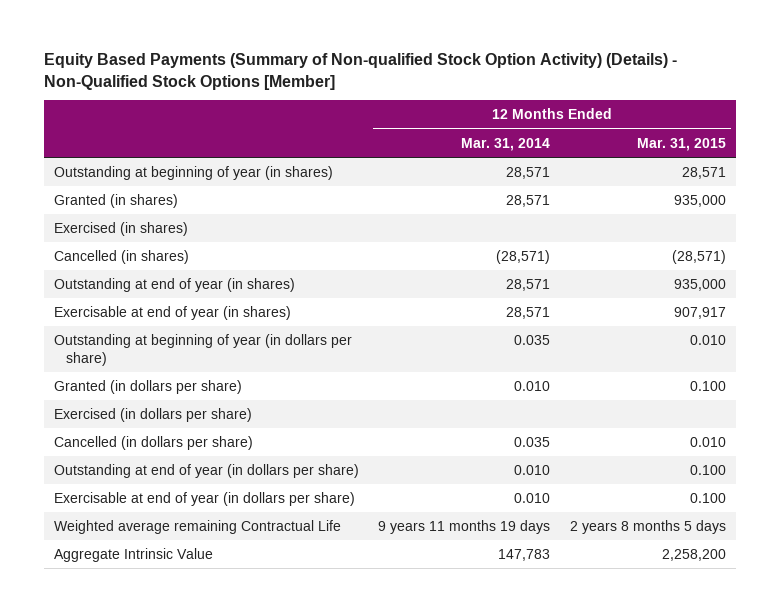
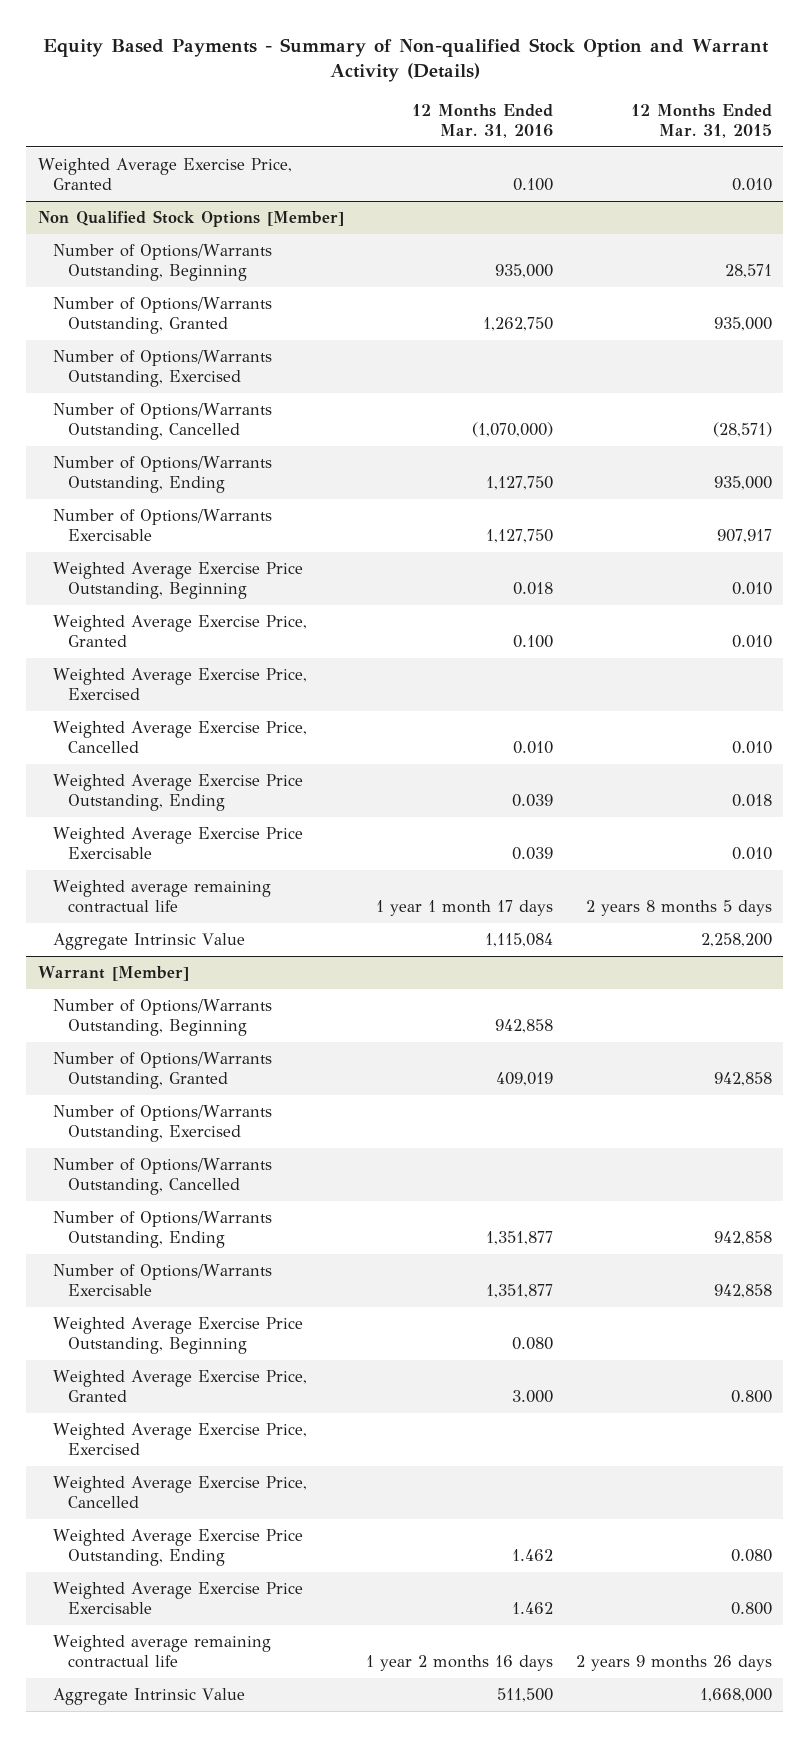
- Equity Based Payments (Summary of Non-qualified Stock Option Activity) (Details) - Non-Qualified Stock Options [Member]
+ Equity Based Payments - Summary of Non-qualified Stock Option and Warrant Activity (Details)
- | 12 Months Ended Mar. 31, 2014 | 12 Months Ended Mar. 31, 2015
+ | 12 Months Ended Mar. 31, 2016 | 12 Months Ended Mar. 31, 2015
- Outstanding at beginning of year (in shares) | 28,571 | 28,571
- Granted (in shares) | 28,571 | 935,000
- Exercised (in shares)
- Cancelled (in shares) | (28,571) | (28,571)
- Outstanding at end of year (in shares) | 28,571 | 935,000
- Exercisable at end of year (in shares) | 28,571 | 907,917
- Outstanding at beginning of year (in dollars per share) | 0.035 | 0.010
- Granted (in dollars per share) | 0.010 | 0.100
- Exercised (in dollars per share)
- Cancelled (in dollars per share) | 0.035 | 0.010
- Outstanding at end of year (in dollars per share) | 0.010 | 0.100
- Exercisable at end of year (in dollars per share) | 0.010 | 0.100
- Weighted average remaining Contractual Life | 9 years 11 months 19 days | 2 years 8 months 5 days
+ Weighted Average Exercise Price, Granted | 0.100 | 0.010
+ Non Qualified Stock Options [Member]
+ Number of Options/Warrants Outstanding, Beginning | 935,000 | 28,571
+ Number of Options/Warrants Outstanding, Granted | 1,262,750 | 935,000
+ Number of Options/Warrants Outstanding, Exercised
+ Number of Options/Warrants Outstanding, Cancelled | (1,070,000) | (28,571)
+ Number of Options/Warrants Outstanding, Ending | 1,127,750 | 935,000
+ Number of Options/Warrants Exercisable | 1,127,750 | 907,917
+ Weighted Average Exercise Price Outstanding, Beginning | 0.018 | 0.010
+ Weighted Average Exercise Price, Granted | 0.100 | 0.010
+ Weighted Average Exercise Price, Exercised
+ Weighted Average Exercise Price, Cancelled | 0.010 | 0.010
+ Weighted Average Exercise Price Outstanding, Ending | 0.039 | 0.018
+ Weighted Average Exercise Price Exercisable | 0.039 | 0.010
+ Weighted average remaining contractual life | 1 year 1 month 17 days | 2 years 8 months 5 days
+ Warrant [Member]
+ Number of Options/Warrants Outstanding, Beginning | 942,858 |
+ Number of Options/Warrants Outstanding, Granted | 409,019 | 942,858
+ Number of Options/Warrants Outstanding, Exercised
+ Number of Options/Warrants Outstanding, Cancelled
+ Number of Options/Warrants Outstanding, Ending | 1,351,877 | 942,858
+ Number of Options/Warrants Exercisable | 1,351,877 | 942,858
+ Weighted Average Exercise Price Outstanding, Beginning | 0.080 |
+ Weighted Average Exercise Price, Granted | 3.000 | 0.800
+ Weighted Average Exercise Price, Exercised
+ Weighted Average Exercise Price, Cancelled
+ Weighted Average Exercise Price Outstanding, Ending | 1.462 | 0.080
+ Weighted Average Exercise Price Exercisable | 1.462 | 0.800
+ Weighted average remaining contractual life | 1 year 2 months 16 days | 2 years 9 months 26 days
+ Aggregate Intrinsic Value | 511,500 | 1,668,000

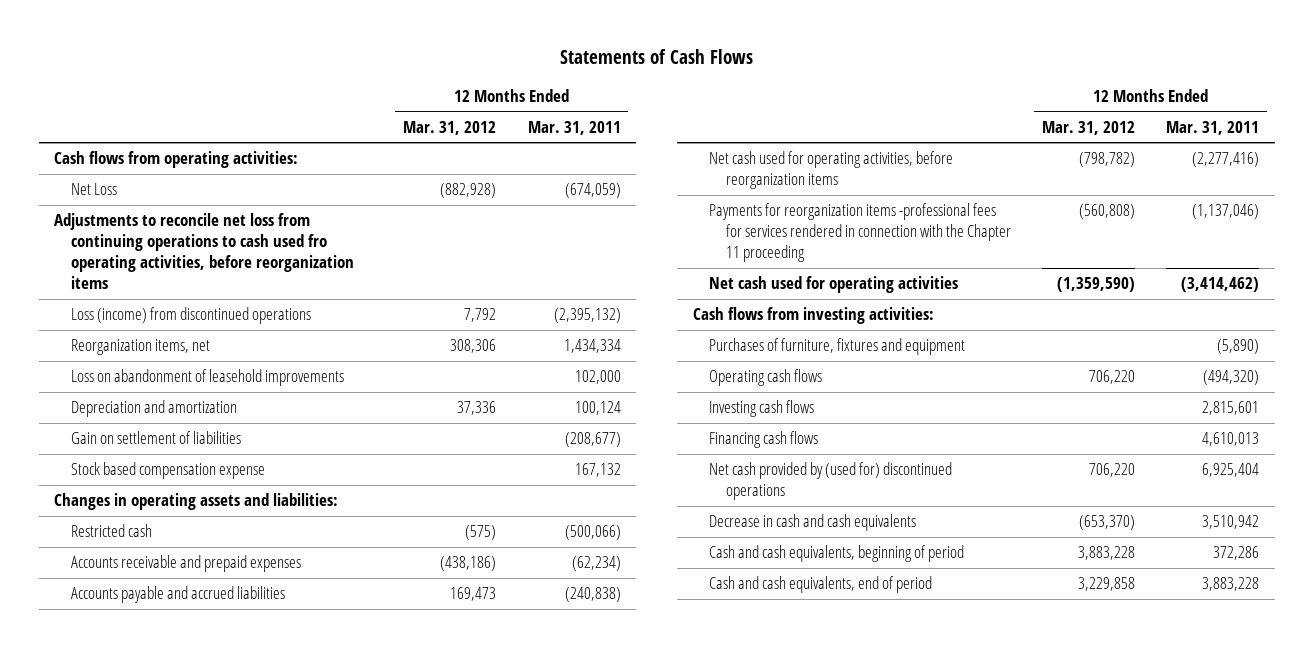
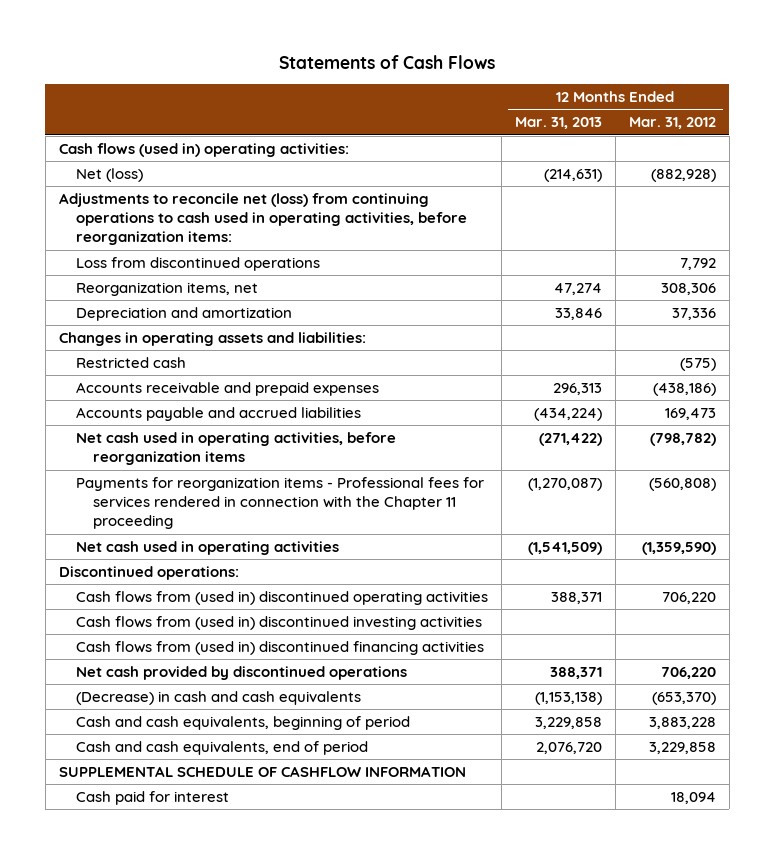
- | 12 Months Ended Mar. 31, 2012 | 12 Months Ended Mar. 31, 2011
+ | 12 Months Ended Mar. 31, 2013 | 12 Months Ended Mar. 31, 2012
- Cash flows from operating activities:
- Net Loss | (882,928) | (674,059)
- Adjustments to reconcile net loss from continuing operations to cash used fro operating activities, before reorganization items
- Loss (income) from discontinued operations | 7,792 | (2,395,132)
+ Cash flows (used in) operating activities:
+ Net (loss) | (214,631) | (882,928)
+ Adjustments to reconcile net (loss) from continuing operations to cash used in operating activities, before reorganization items:
+ Loss from discontinued operations | | 7,792
- Loss on abandonment of leasehold improvements | | 102,000
- Gain on settlement of liabilities | | (208,677)
- Stock based compensation expense | | 167,132
- Net cash used for operating activities, before reorganization items | (798,782) | (2,277,416)
- Payments for reorganization items -professional fees for services rendered in connection with the Chapter 11 proceeding | (560,808) | (1,137,046)
- Net cash used for operating activities | (1,359,590) | (3,414,462)
- Cash flows from investing activities:
- Purchases of furniture, fixtures and equipment | | (5,890)
- Operating cash flows | 706,220 | (494,320)
- Investing cash flows | | 2,815,601
- Financing cash flows | | 4,610,013
- Net cash provided by (used for) discontinued operations | 706,220 | 6,925,404
- Decrease in cash and cash equivalents | (653,370) | 3,510,942
+ Net cash used in operating activities, before reorganization items | (271,422) | (798,782)
+ Payments for reorganization items - Professional fees for services rendered in connection with the Chapter 11 proceeding | (1,270,087) | (560,808)
+ Net cash used in operating activities | (1,541,509) | (1,359,590)
+ Discontinued operations:
+ Cash flows from (used in) discontinued operating activities | 388,371 | 706,220
+ Cash flows from (used in) discontinued investing activities
+ Cash flows from (used in) discontinued financing activities
+ Net cash provided by discontinued operations | 388,371 | 706,220
+ (Decrease) in cash and cash equivalents | (1,153,138) | (653,370)
+ SUPPLEMENTAL SCHEDULE OF CASHFLOW INFORMATION
+ Cash paid for interest | | 18,094

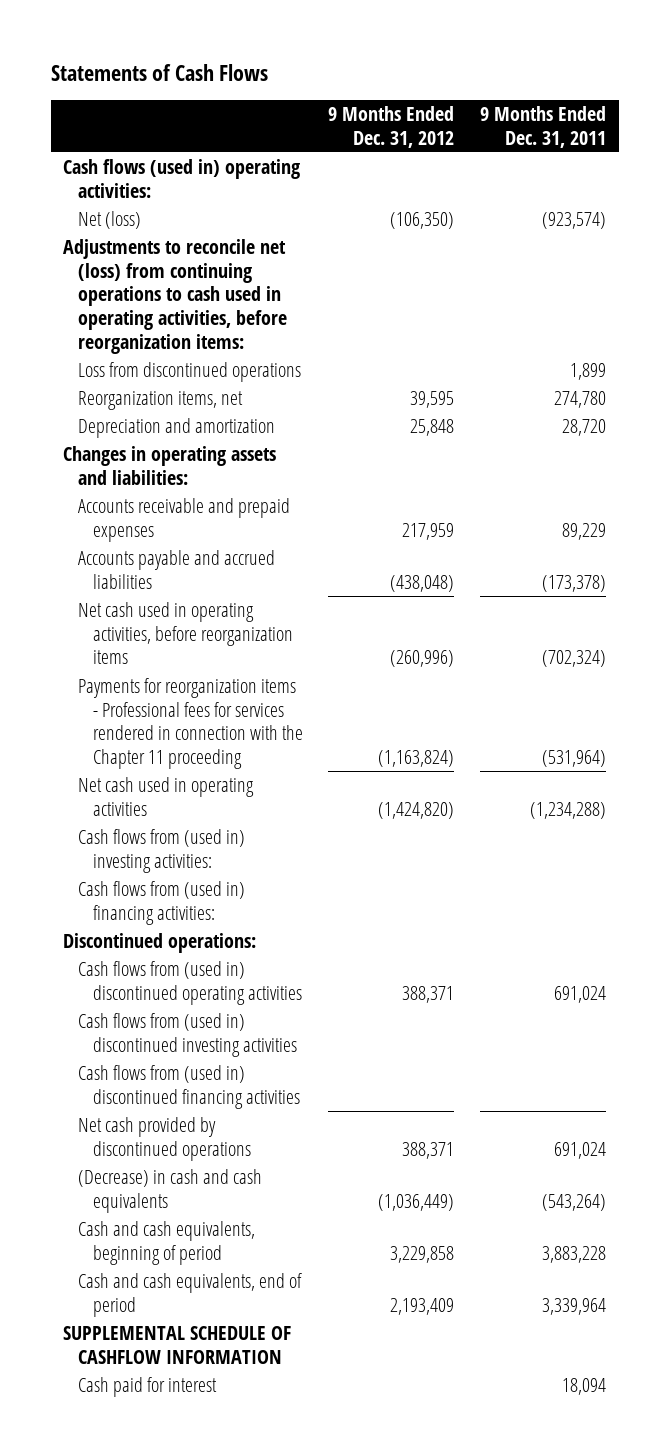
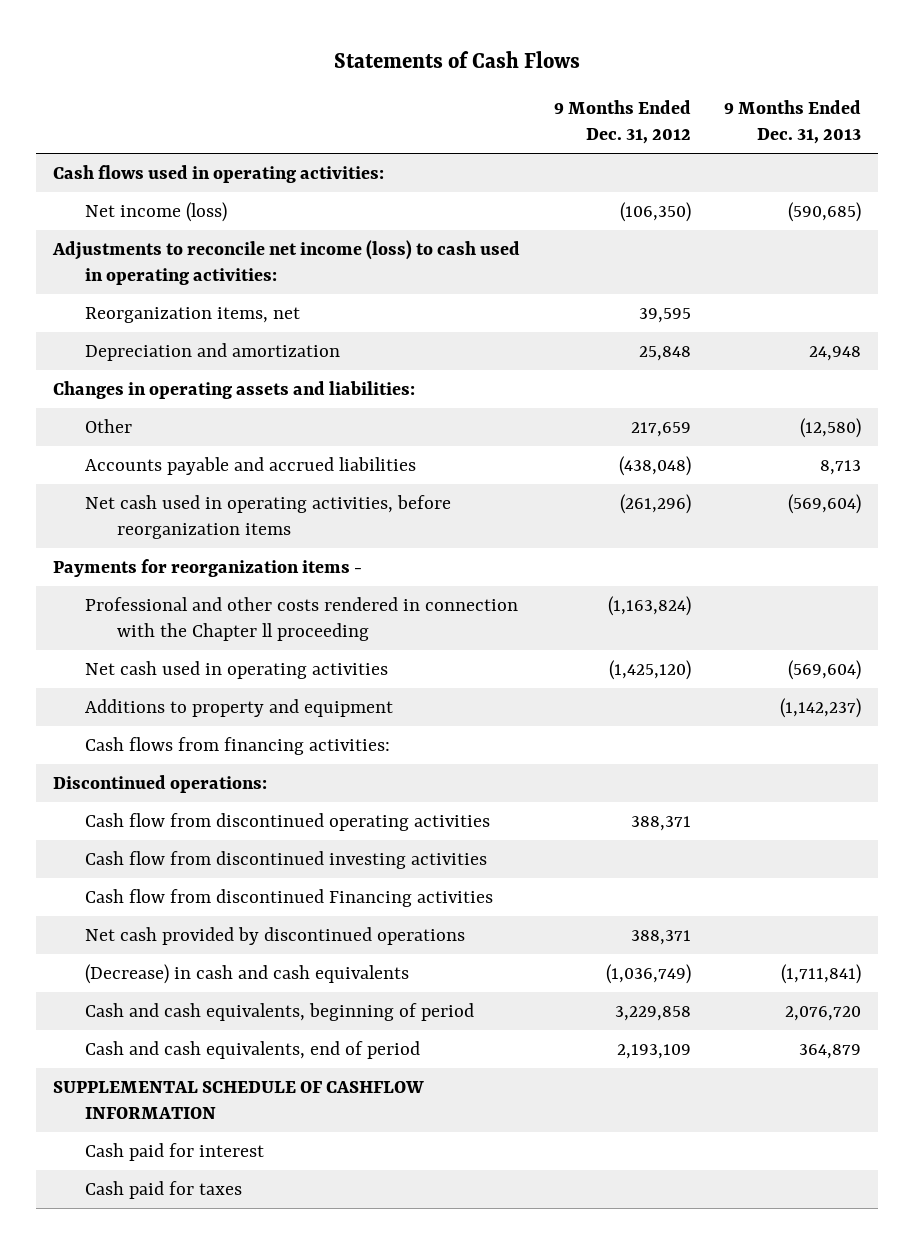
- | 9 Months Ended Dec. 31, 2012 | 9 Months Ended Dec. 31, 2011
+ | 9 Months Ended Dec. 31, 2012 | 9 Months Ended Dec. 31, 2013
- Cash flows (used in) operating activities:
- Net (loss) | (106,350) | (923,574)
- Adjustments to reconcile net (loss) from continuing operations to cash used in operating activities, before reorganization items:
- Loss from discontinued operations | | 1,899
+ Cash flows used in operating activities:
+ Net income (loss) | (106,350) | (590,685)
+ Adjustments to reconcile net income (loss) to cash used in operating activities:
- Accounts receivable and prepaid expenses | 217,959 | 89,229
+ Other | 217,659 | (12,580)
- Net cash used in operating activities, before reorganization items | (260,996) | (702,324)
- Payments for reorganization items - Professional fees for services rendered in connection with the Chapter 11 proceeding | (1,163,824) | (531,964)
- Net cash used in operating activities | (1,424,820) | (1,234,288)
- Cash flows from (used in) investing activities:
- Cash flows from (used in) financing activities:
+ Net cash used in operating activities, before reorganization items | (261,296) | (569,604)
+ Payments for reorganization items -
+ Professional and other costs rendered in connection with the Chapter ll proceeding | (1,163,824) |
+ Net cash used in operating activities | (1,425,120) | (569,604)
+ Additions to property and equipment | | (1,142,237)
+ Cash flows from financing activities:
- Cash flows from (used in) discontinued operating activities | 388,371 | 691,024
- Cash flows from (used in) discontinued investing activities
- Cash flows from (used in) discontinued financing activities
+ Cash flow from discontinued operating activities | 388,371 |
+ Cash flow from discontinued investing activities
+ Cash flow from discontinued Financing activities
- (Decrease) in cash and cash equivalents | (1,036,449) | (543,264)
+ (Decrease) in cash and cash equivalents | (1,036,749) | (1,711,841)
- Cash and cash equivalents, end of period | 2,193,409 | 3,339,964
+ Cash and cash equivalents, end of period | 2,193,109 | 364,879
+ Cash paid for taxes

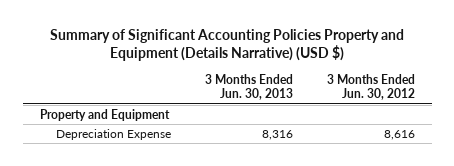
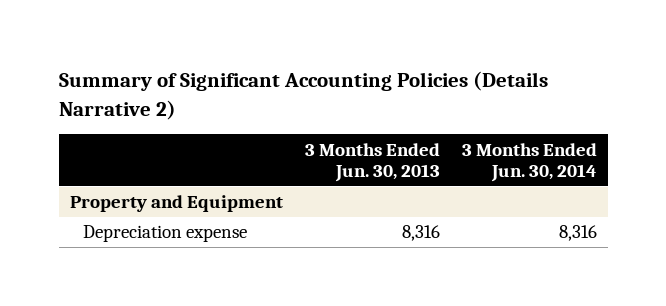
- Summary of Significant Accounting Policies Property and Equipment (Details Narrative) (USD $)
+ Summary of Significant Accounting Policies (Details Narrative 2)
- | 3 Months Ended Jun. 30, 2013 | 3 Months Ended Jun. 30, 2012
+ | 3 Months Ended Jun. 30, 2013 | 3 Months Ended Jun. 30, 2014
- Depreciation Expense | 8,316 | 8,616
+ Depreciation expense | 8,316 | 8,316

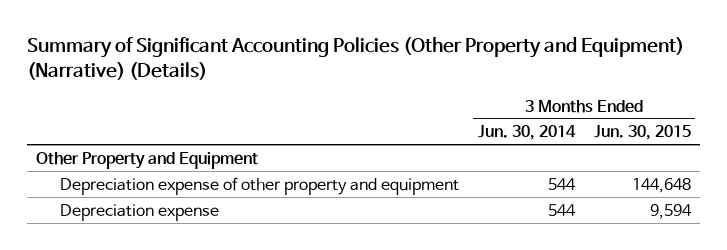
- Summary of Significant Accounting Policies (Details Narrative 2)
+ Summary of Significant Accounting Policies (Other Property and Equipment) (Narrative) (Details)
- | 3 Months Ended Jun. 30, 2013 | 3 Months Ended Jun. 30, 2014
+ | 3 Months Ended Jun. 30, 2014 | 3 Months Ended Jun. 30, 2015
- Property and Equipment
- Depreciation expense | 8,316 | 8,316
+ Other Property and Equipment
+ Depreciation expense of other property and equipment | 544 | 144,648
+ Depreciation expense | 544 | 9,594

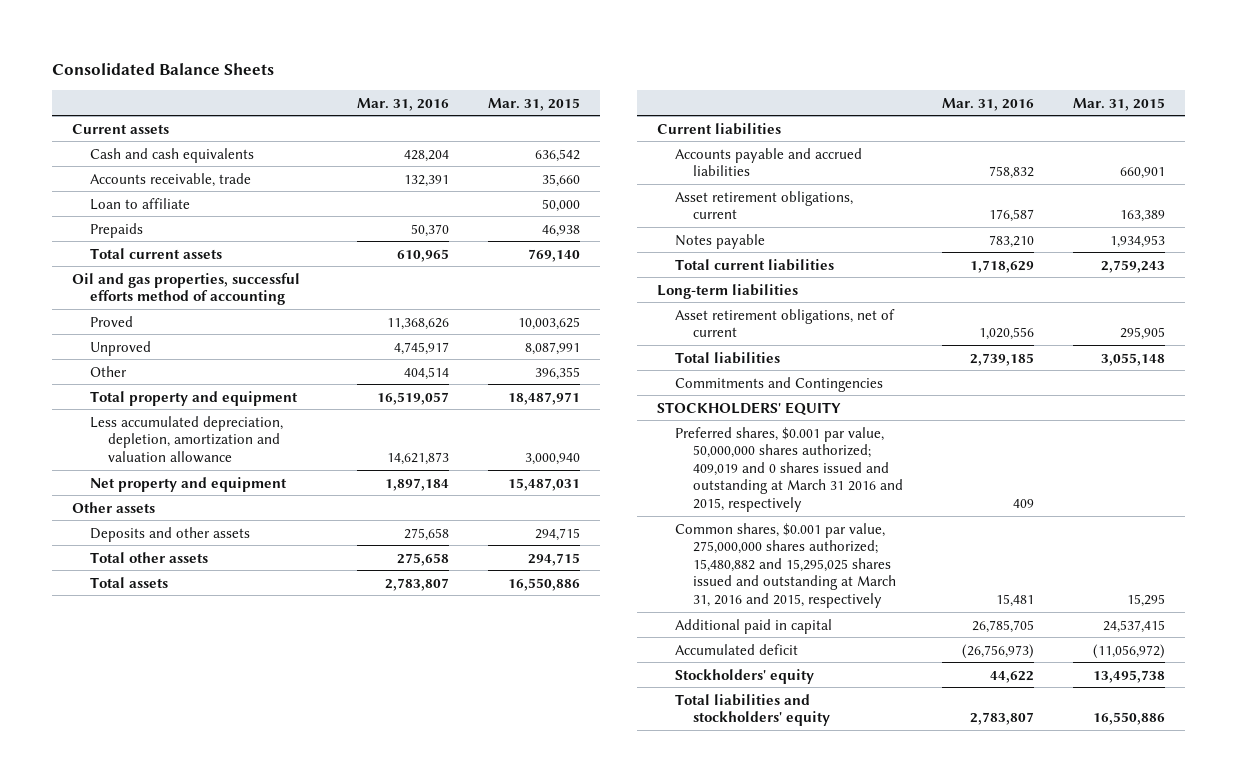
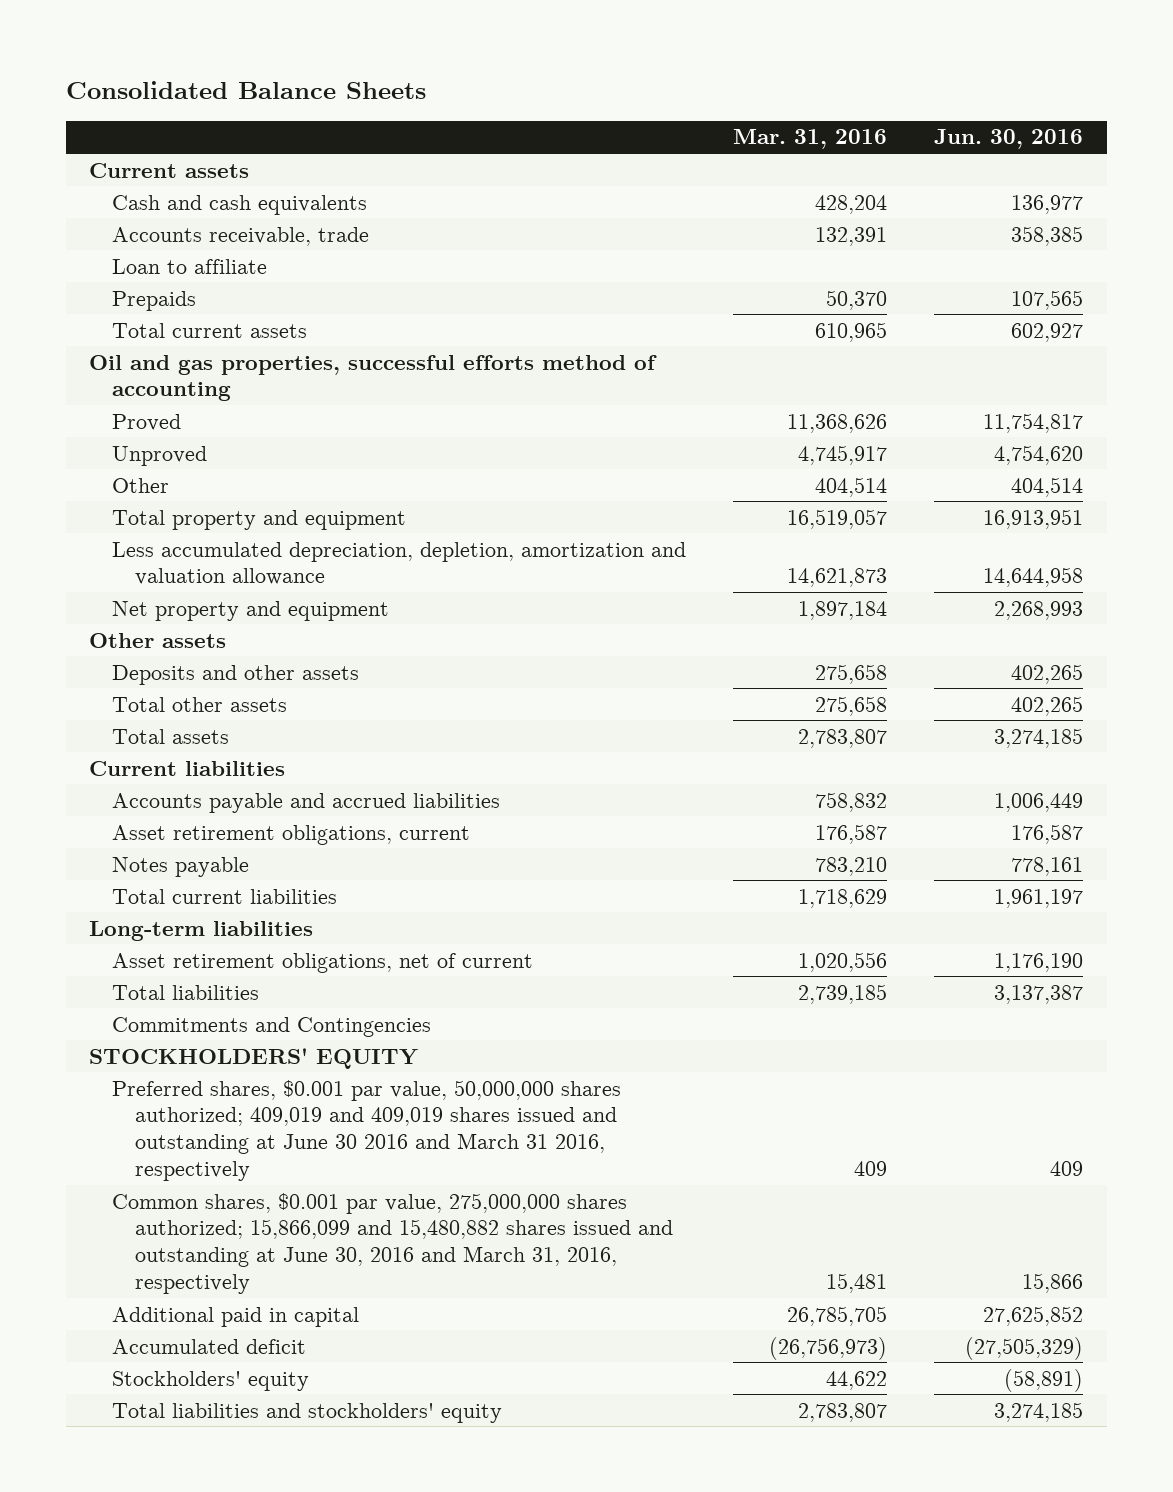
- | Mar. 31, 2016 | Mar. 31, 2015
+ | Mar. 31, 2016 | Jun. 30, 2016
- Preferred shares, $0.001 par value, 50,000,000 shares authorized; 409,019 and 0 shares issued and outstanding at March 31 2016 and 2015, respectively | 409 |
- Common shares, $0.001 par value, 275,000,000 shares authorized; 15,480,882 and 15,295,025 shares issued and outstanding at March 31, 2016 and 2015, respectively | 15,481 | 15,295
+ Preferred shares, $0.001 par value, 50,000,000 shares authorized; 409,019 and 409,019 shares issued and outstanding at June 30 2016 and March 31 2016, respectively | 409 | 409
+ Common shares, $0.001 par value, 275,000,000 shares authorized; 15,866,099 and 15,480,882 shares issued and outstanding at June 30, 2016 and March 31, 2016, respectively | 15,481 | 15,866

